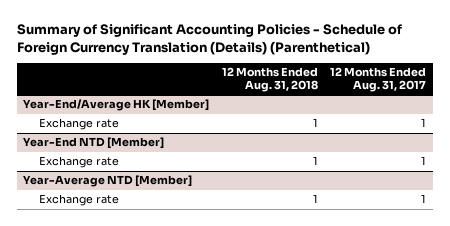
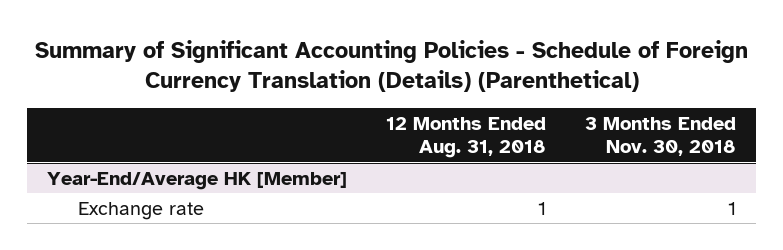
- | 12 Months Ended Aug. 31, 2018 | 12 Months Ended Aug. 31, 2017
+ | 12 Months Ended Aug. 31, 2018 | 3 Months Ended Nov. 30, 2018
- Year-End NTD [Member]
- Exchange rate | 1 | 1
- Year-Average NTD [Member]
- Exchange rate | 1 | 1

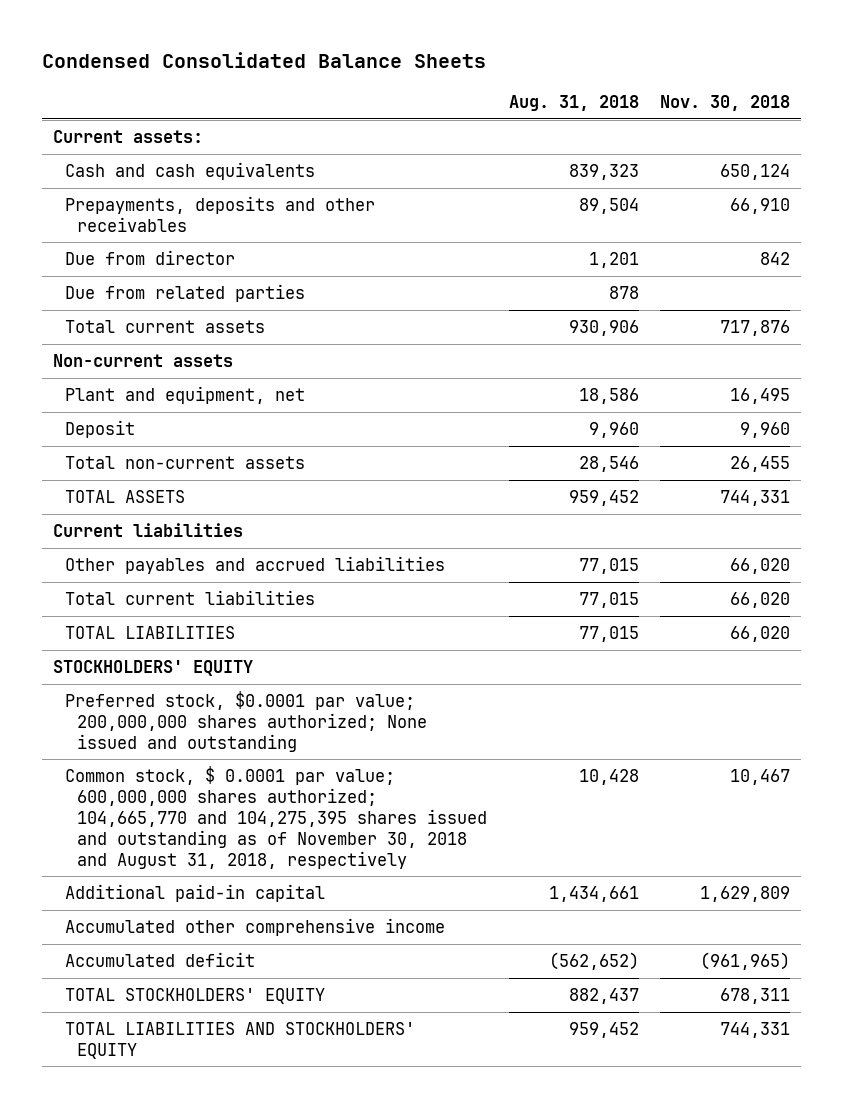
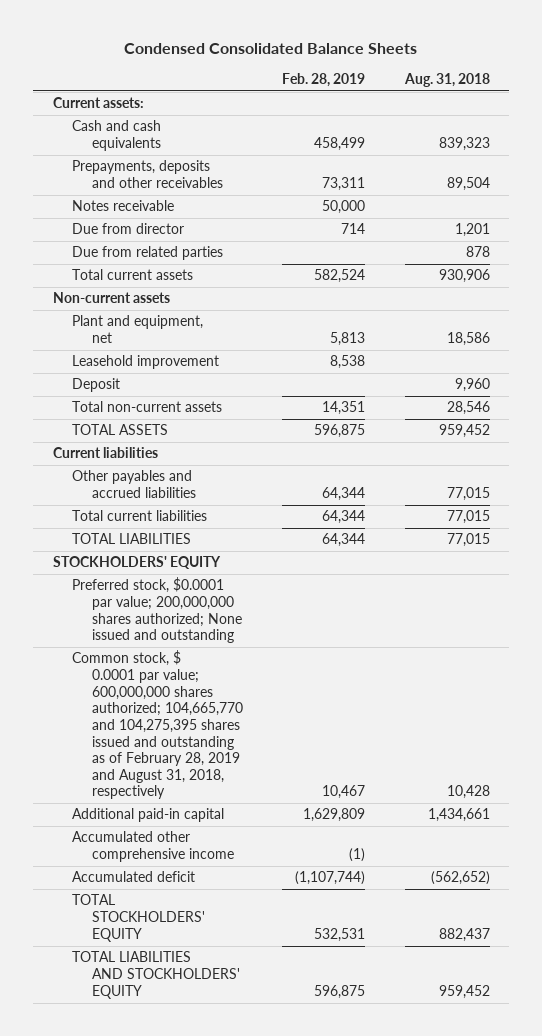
- | Aug. 31, 2018 | Nov. 30, 2018
+ | Feb. 28, 2019 | Aug. 31, 2018
+ Notes receivable | 50,000 |
+ Leasehold improvement | 8,538 |
- Common stock, $ 0.0001 par value; 600,000,000 shares authorized; 104,665,770 and 104,275,395 shares issued and outstanding as of November 30, 2018 and August 31, 2018, respectively | 10,428 | 10,467
+ Common stock, $ 0.0001 par value; 600,000,000 shares authorized; 104,665,770 and 104,275,395 shares issued and outstanding as of February 28, 2019 and August 31, 2018, respectively | 10,467 | 10,428

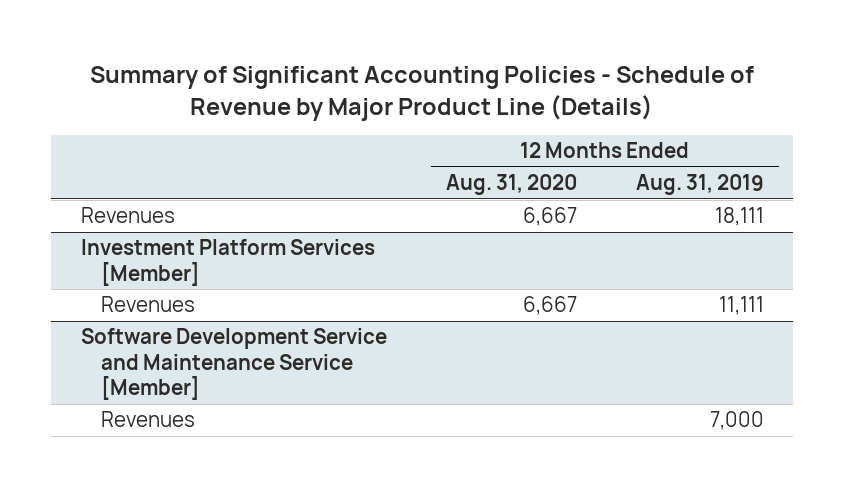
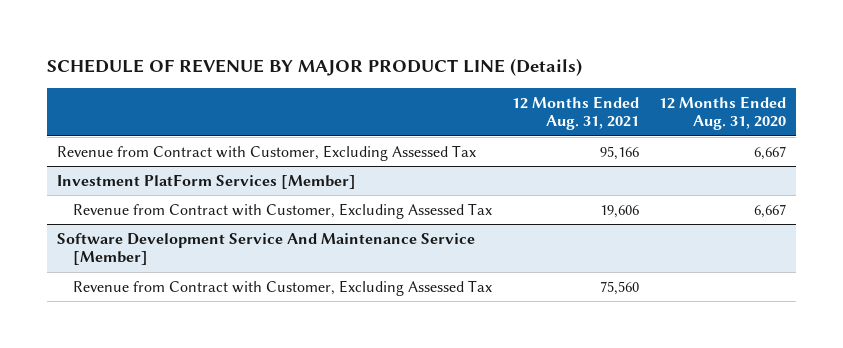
- Summary of Significant Accounting Policies - Schedule of Revenue by Major Product Line (Details)
+ SCHEDULE OF REVENUE BY MAJOR PRODUCT LINE (Details)
- | 12 Months Ended Aug. 31, 2020 | 12 Months Ended Aug. 31, 2019
+ | 12 Months Ended Aug. 31, 2021 | 12 Months Ended Aug. 31, 2020
- Revenues | 6,667 | 18,111
- Investment Platform Services [Member]
- Revenues | 6,667 | 11,111
- Software Development Service and Maintenance Service [Member]
- Revenues | | 7,000
+ Revenue from Contract with Customer, Excluding Assessed Tax | 95,166 | 6,667
+ Investment PlatForm Services [Member]
+ Revenue from Contract with Customer, Excluding Assessed Tax | 19,606 | 6,667
+ Software Development Service And Maintenance Service [Member]
+ Revenue from Contract with Customer, Excluding Assessed Tax | 75,560 |

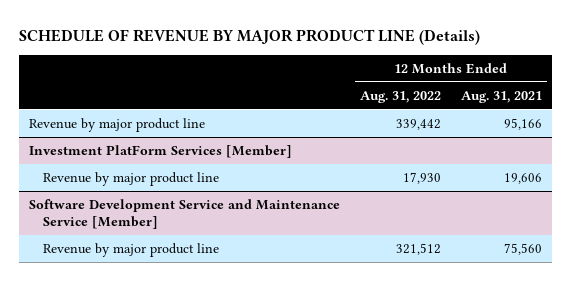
- | 12 Months Ended Aug. 31, 2021 | 12 Months Ended Aug. 31, 2020
+ | 12 Months Ended Aug. 31, 2022 | 12 Months Ended Aug. 31, 2021
- Revenue from Contract with Customer, Excluding Assessed Tax | 95,166 | 6,667
+ Revenue by major product line | 339,442 | 95,166
@ Investment PlatForm Services [Member]
- Revenue from Contract with Customer, Excluding Assessed Tax | 19,606 | 6,667
- Software Development Service And Maintenance Service [Member]
- Revenue from Contract with Customer, Excluding Assessed Tax | 75,560 |
@ Investment PlatForm Services [Member]
+ Revenue by major product line | 17,930 | 19,606
+ Software Development Service and Maintenance Service [Member]
+ Revenue by major product line | 321,512 | 75,560

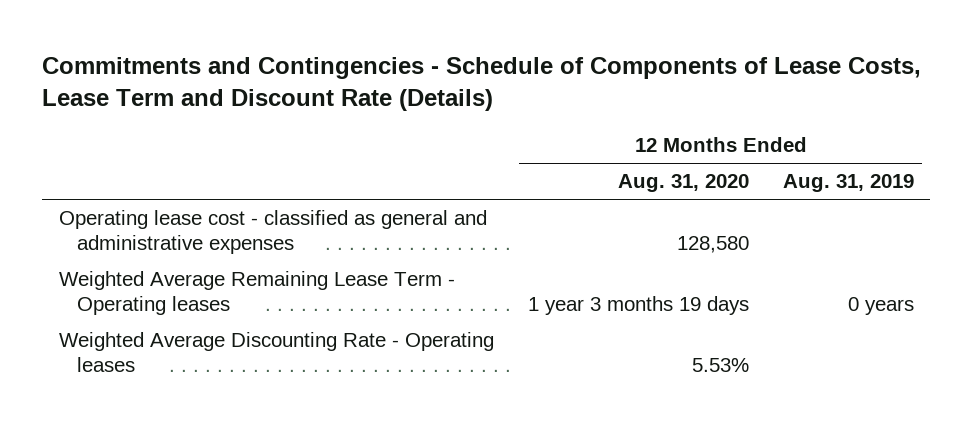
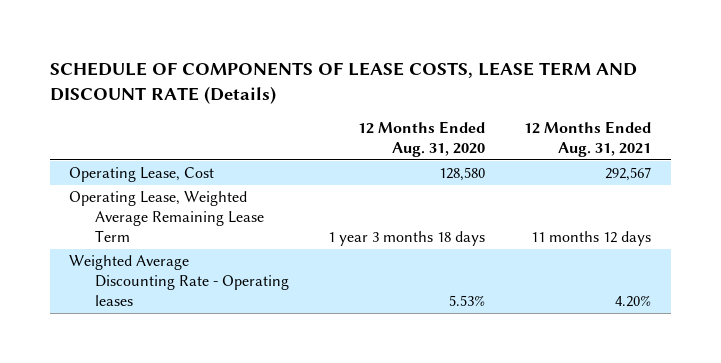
- Commitments and Contingencies - Schedule of Components of Lease Costs, Lease Term and Discount Rate (Details)
+ SCHEDULE OF COMPONENTS OF LEASE COSTS, LEASE TERM AND DISCOUNT RATE (Details)
- | 12 Months Ended Aug. 31, 2020 | 12 Months Ended Aug. 31, 2019
+ | 12 Months Ended Aug. 31, 2020 | 12 Months Ended Aug. 31, 2021
- Operating lease cost - classified as general and administrative expenses | 128,580 |
- Weighted Average Remaining Lease Term - Operating leases | 1 year 3 months 19 days | 0 years
+ Operating Lease, Cost | 128,580 | 292,567
+ Operating Lease, Weighted Average Remaining Lease Term | 1 year 3 months 18 days | 11 months 12 days

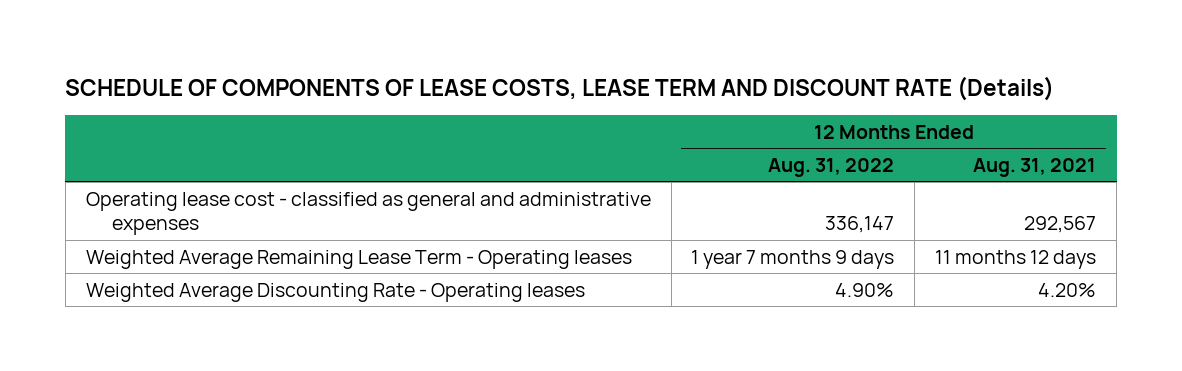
- | 12 Months Ended Aug. 31, 2020 | 12 Months Ended Aug. 31, 2021
+ | 12 Months Ended Aug. 31, 2022 | 12 Months Ended Aug. 31, 2021
- Operating Lease, Cost | 128,580 | 292,567
- Operating Lease, Weighted Average Remaining Lease Term | 1 year 3 months 18 days | 11 months 12 days
+ Operating lease cost - classified as general and administrative expenses | 336,147 | 292,567
+ Weighted Average Remaining Lease Term - Operating leases | 1 year 7 months 9 days | 11 months 12 days

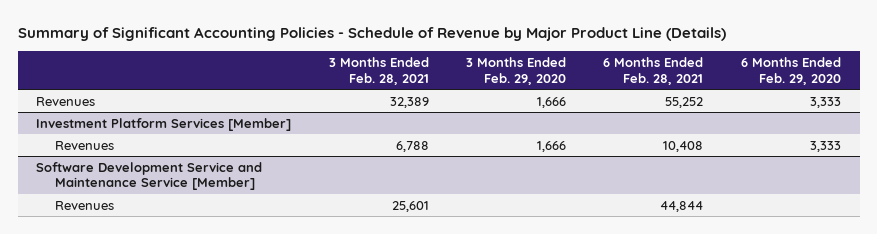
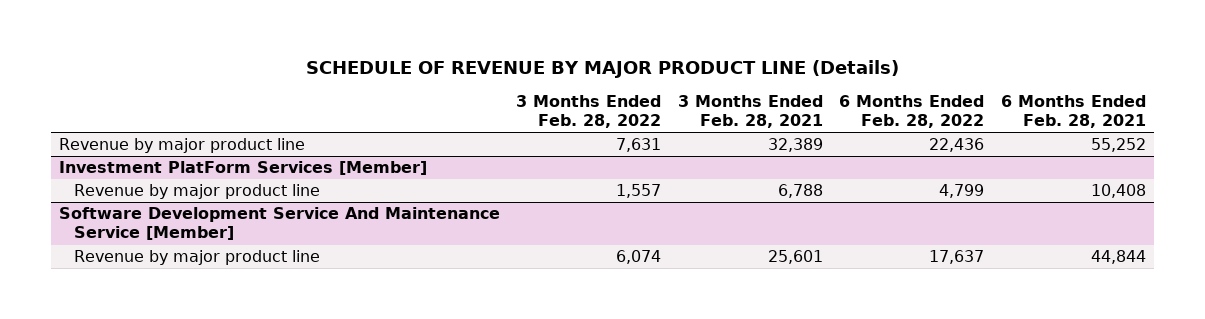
- Summary of Significant Accounting Policies - Schedule of Revenue by Major Product Line (Details)
+ SCHEDULE OF REVENUE BY MAJOR PRODUCT LINE (Details)
- | 3 Months Ended Feb. 28, 2021 | 3 Months Ended Feb. 29, 2020 | 6 Months Ended Feb. 28, 2021 | 6 Months Ended Feb. 29, 2020
+ | 3 Months Ended Feb. 28, 2022 | 3 Months Ended Feb. 28, 2021 | 6 Months Ended Feb. 28, 2022 | 6 Months Ended Feb. 28, 2021
- Revenues | 32,389 | 1,666 | 55,252 | 3,333
- Investment Platform Services [Member]
- Revenues | 6,788 | 1,666 | 10,408 | 3,333
- Software Development Service and Maintenance Service [Member]
- Revenues | 25,601 | | 44,844 |
+ Revenue by major product line | 7,631 | 32,389 | 22,436 | 55,252
+ Investment PlatForm Services [Member]
+ Revenue by major product line | 1,557 | 6,788 | 4,799 | 10,408
+ Software Development Service And Maintenance Service [Member]
+ Revenue by major product line | 6,074 | 25,601 | 17,637 | 44,844

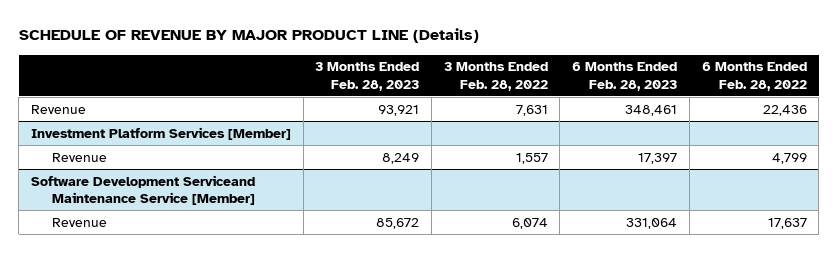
- | 3 Months Ended Feb. 28, 2022 | 3 Months Ended Feb. 28, 2021 | 6 Months Ended Feb. 28, 2022 | 6 Months Ended Feb. 28, 2021
+ | 3 Months Ended Feb. 28, 2023 | 3 Months Ended Feb. 28, 2022 | 6 Months Ended Feb. 28, 2023 | 6 Months Ended Feb. 28, 2022
- Revenue by major product line | 7,631 | 32,389 | 22,436 | 55,252
- Investment PlatForm Services [Member]
- Revenue by major product line | 1,557 | 6,788 | 4,799 | 10,408
- Software Development Service And Maintenance Service [Member]
- Revenue by major product line | 6,074 | 25,601 | 17,637 | 44,844
+ Revenue | 93,921 | 7,631 | 348,461 | 22,436
+ Investment Platform Services [Member]
+ Revenue | 8,249 | 1,557 | 17,397 | 4,799
+ Software Development Serviceand Maintenance Service [Member]
+ Revenue | 85,672 | 6,074 | 331,064 | 17,637

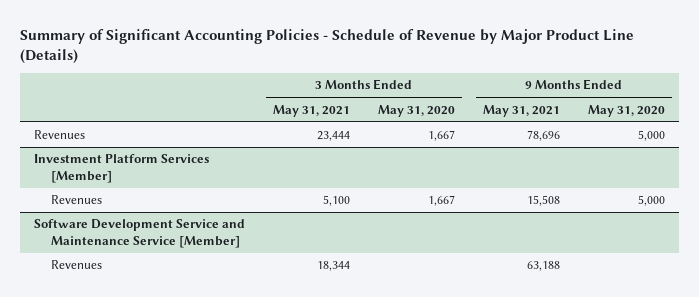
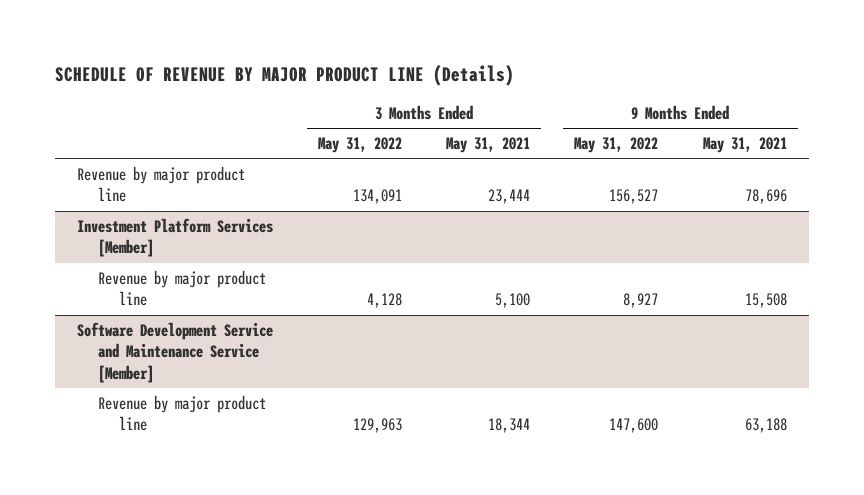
- Summary of Significant Accounting Policies - Schedule of Revenue by Major Product Line (Details)
+ SCHEDULE OF REVENUE BY MAJOR PRODUCT LINE (Details)
- | 3 Months Ended May 31, 2021 | 3 Months Ended May 31, 2020 | 9 Months Ended May 31, 2021 | 9 Months Ended May 31, 2020
+ | 3 Months Ended May 31, 2022 | 3 Months Ended May 31, 2021 | 9 Months Ended May 31, 2022 | 9 Months Ended May 31, 2021
- Revenues | 23,444 | 1,667 | 78,696 | 5,000
+ Revenue by major product line | 134,091 | 23,444 | 156,527 | 78,696
@ Investment Platform Services [Member]
- Revenues | 5,100 | 1,667 | 15,508 | 5,000
+ Revenue by major product line | 4,128 | 5,100 | 8,927 | 15,508
@ Software Development Service and Maintenance Service [Member]
- Revenues | 18,344 | | 63,188 |
+ Revenue by major product line | 129,963 | 18,344 | 147,600 | 63,188

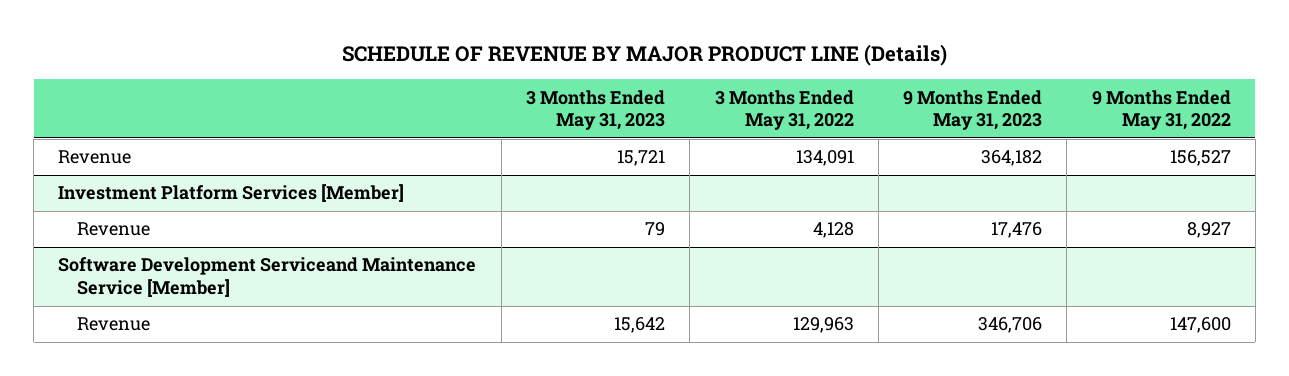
- | 3 Months Ended May 31, 2022 | 3 Months Ended May 31, 2021 | 9 Months Ended May 31, 2022 | 9 Months Ended May 31, 2021
+ | 3 Months Ended May 31, 2023 | 3 Months Ended May 31, 2022 | 9 Months Ended May 31, 2023 | 9 Months Ended May 31, 2022
- Revenue by major product line | 134,091 | 23,444 | 156,527 | 78,696
+ Revenue | 15,721 | 134,091 | 364,182 | 156,527
@ Investment Platform Services [Member]
- Revenue by major product line | 4,128 | 5,100 | 8,927 | 15,508
- Software Development Service and Maintenance Service [Member]
- Revenue by major product line | 129,963 | 18,344 | 147,600 | 63,188
@ Investment Platform Services [Member]
+ Revenue | 79 | 4,128 | 17,476 | 8,927
+ Software Development Serviceand Maintenance Service [Member]
+ Revenue | 15,642 | 129,963 | 346,706 | 147,600

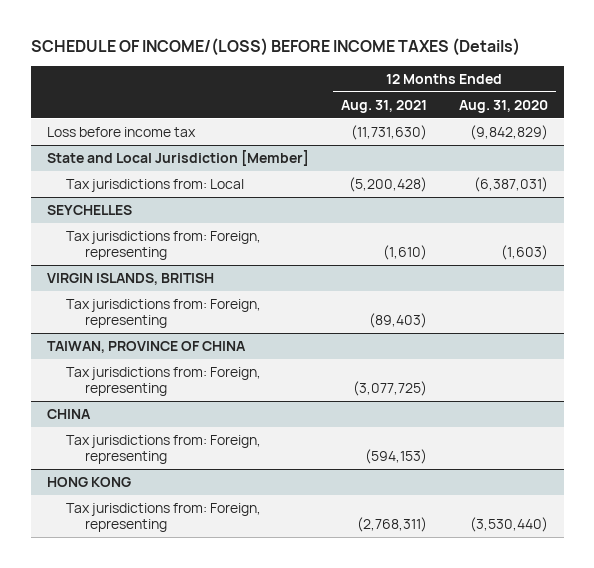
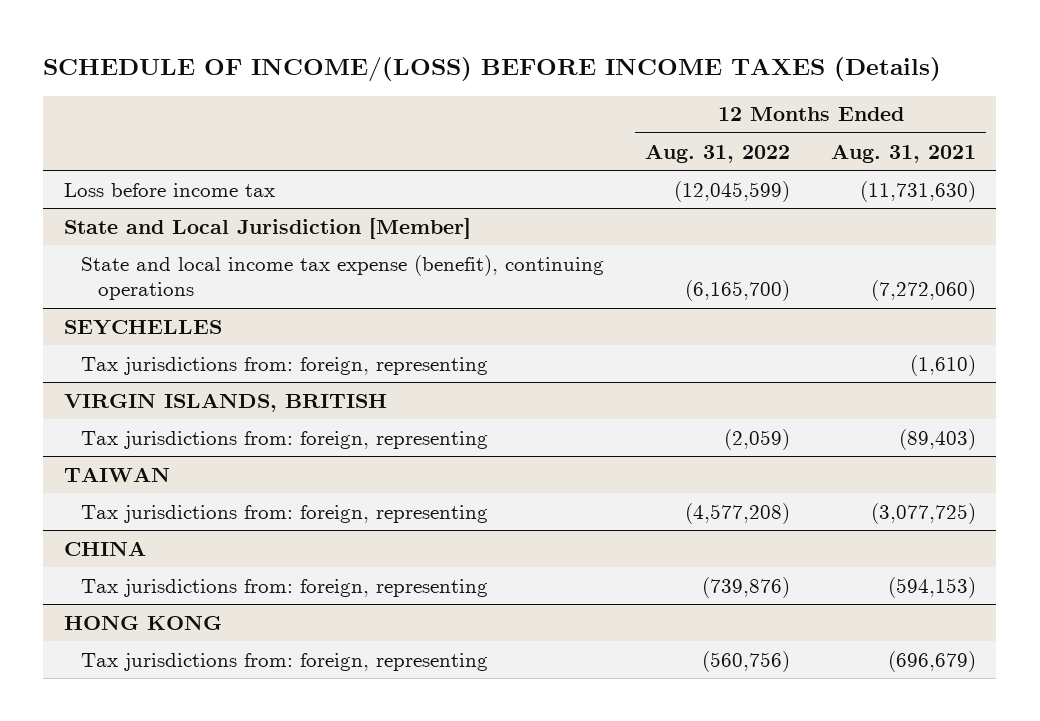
- | 12 Months Ended Aug. 31, 2021 | 12 Months Ended Aug. 31, 2020
+ | 12 Months Ended Aug. 31, 2022 | 12 Months Ended Aug. 31, 2021
@ State and Local Jurisdiction [Member]
- Tax jurisdictions from: Local | (5,200,428) | (6,387,031)
+ State and local income tax expense (benefit), continuing operations | (6,165,700) | (7,272,060)
@ SEYCHELLES
- Tax jurisdictions from: Foreign, representing | (1,610) | (1,603)
+ Tax jurisdictions from: foreign, representing | | (1,610)
@ VIRGIN ISLANDS, BRITISH
- Tax jurisdictions from: Foreign, representing | (89,403) |
- TAIWAN, PROVINCE OF CHINA
- Tax jurisdictions from: Foreign, representing | (3,077,725) |
@ VIRGIN ISLANDS, BRITISH
+ Tax jurisdictions from: foreign, representing | (2,059) | (89,403)
+ TAIWAN
+ Tax jurisdictions from: foreign, representing | (4,577,208) | (3,077,725)
@ CHINA
- Tax jurisdictions from: Foreign, representing | (594,153) |
+ Tax jurisdictions from: foreign, representing | (739,876) | (594,153)
@ HONG KONG
- Tax jurisdictions from: Foreign, representing | (2,768,311) | (3,530,440)
+ Tax jurisdictions from: foreign, representing | (560,756) | (696,679)

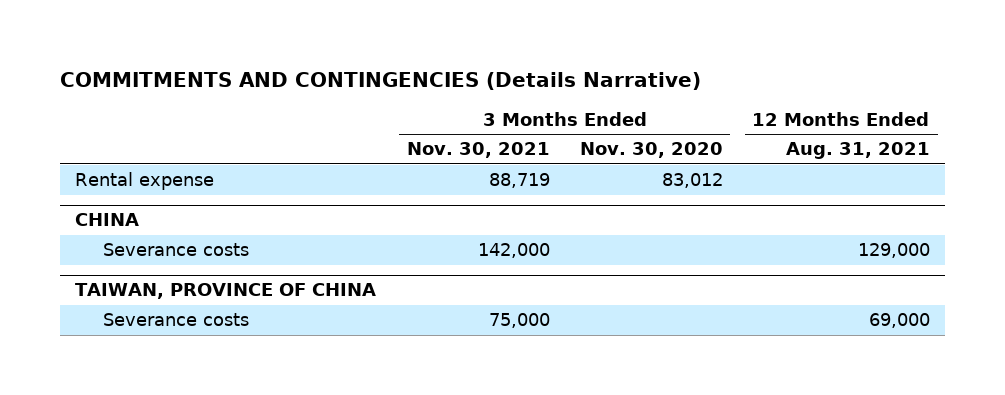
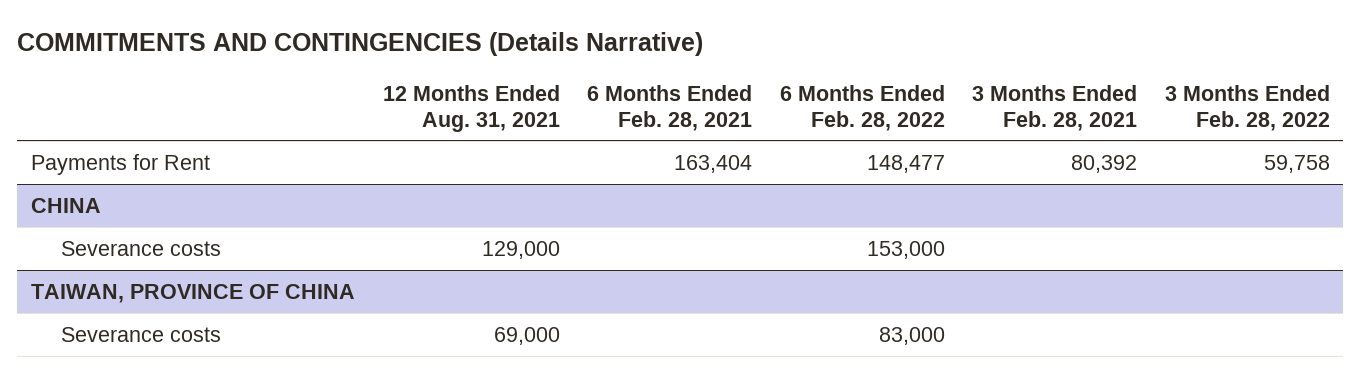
- | 3 Months Ended Nov. 30, 2021 | 3 Months Ended Nov. 30, 2020 | 12 Months Ended Aug. 31, 2021
+ | 12 Months Ended Aug. 31, 2021 | 6 Months Ended Feb. 28, 2021 | 6 Months Ended Feb. 28, 2022 | 3 Months Ended Feb. 28, 2021 | 3 Months Ended Feb. 28, 2022
- Rental expense | 88,719 | 83,012 |
+ Payments for Rent | | 163,404 | 148,477 | 80,392 | 59,758

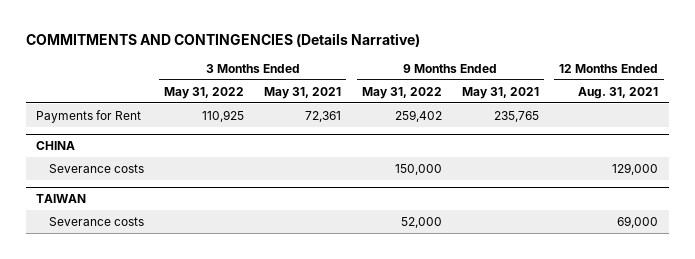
- | 12 Months Ended Aug. 31, 2021 | 6 Months Ended Feb. 28, 2021 | 6 Months Ended Feb. 28, 2022 | 3 Months Ended Feb. 28, 2021 | 3 Months Ended Feb. 28, 2022
+ | 3 Months Ended May 31, 2022 | 3 Months Ended May 31, 2021 | 9 Months Ended May 31, 2022 | 9 Months Ended May 31, 2021 | 12 Months Ended Aug. 31, 2021
- TAIWAN, PROVINCE OF CHINA
+ TAIWAN

